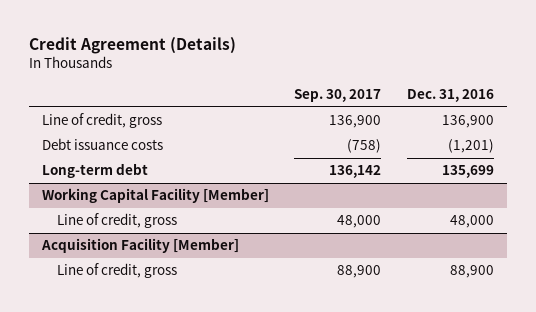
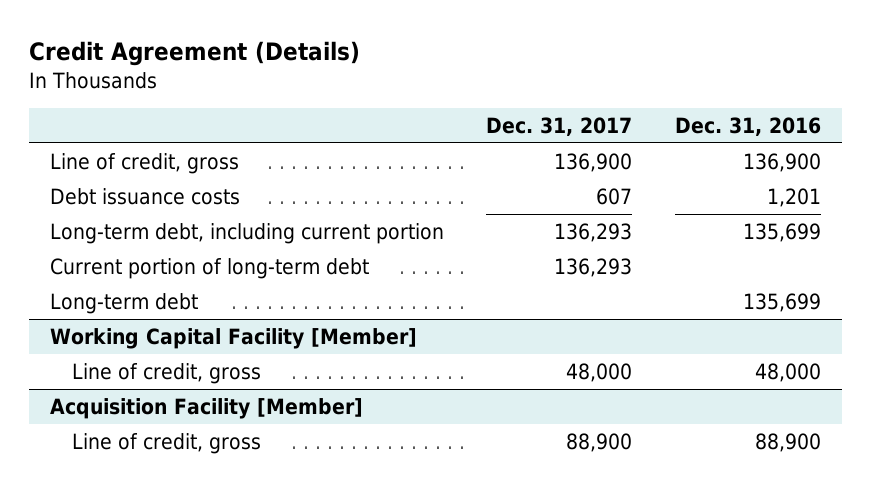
- | Sep. 30, 2017 | Dec. 31, 2016
+ | Dec. 31, 2017 | Dec. 31, 2016
- Debt issuance costs | (758) | (1,201)
+ Debt issuance costs | 607 | 1,201
+ Long-term debt, including current portion | 136,293 | 135,699
+ Current portion of long-term debt | 136,293 |

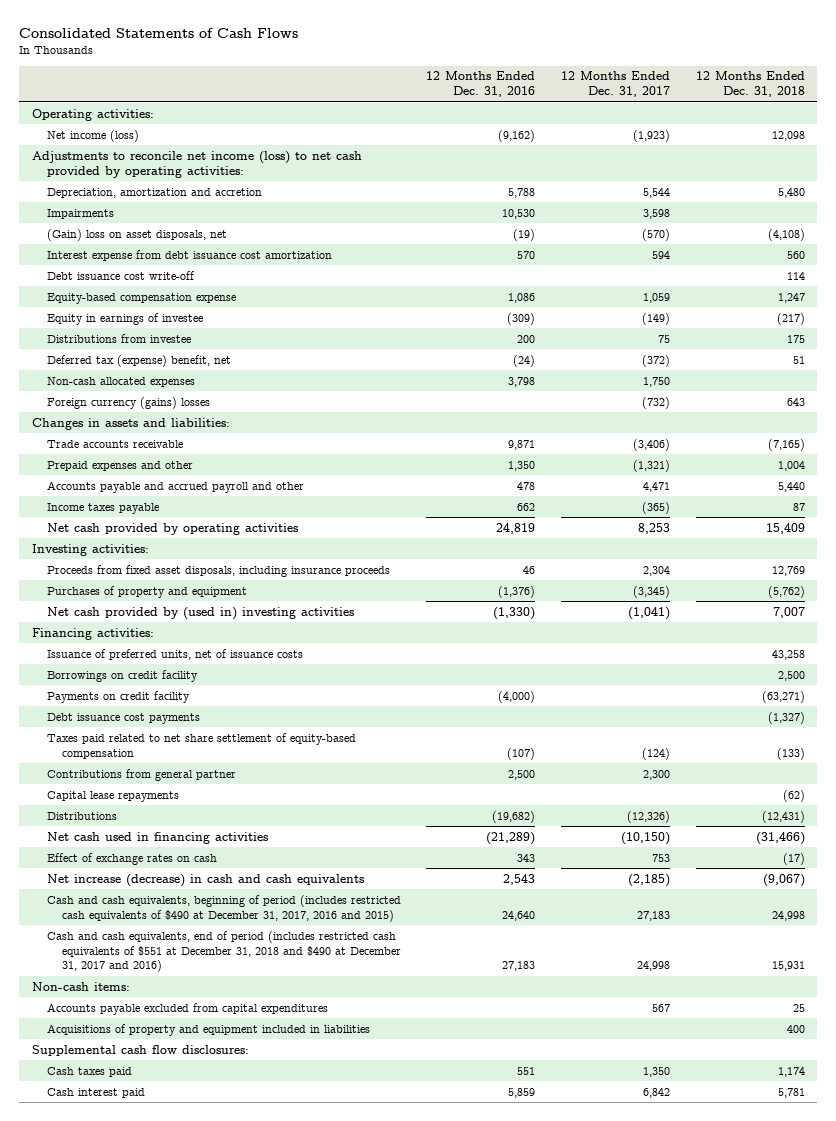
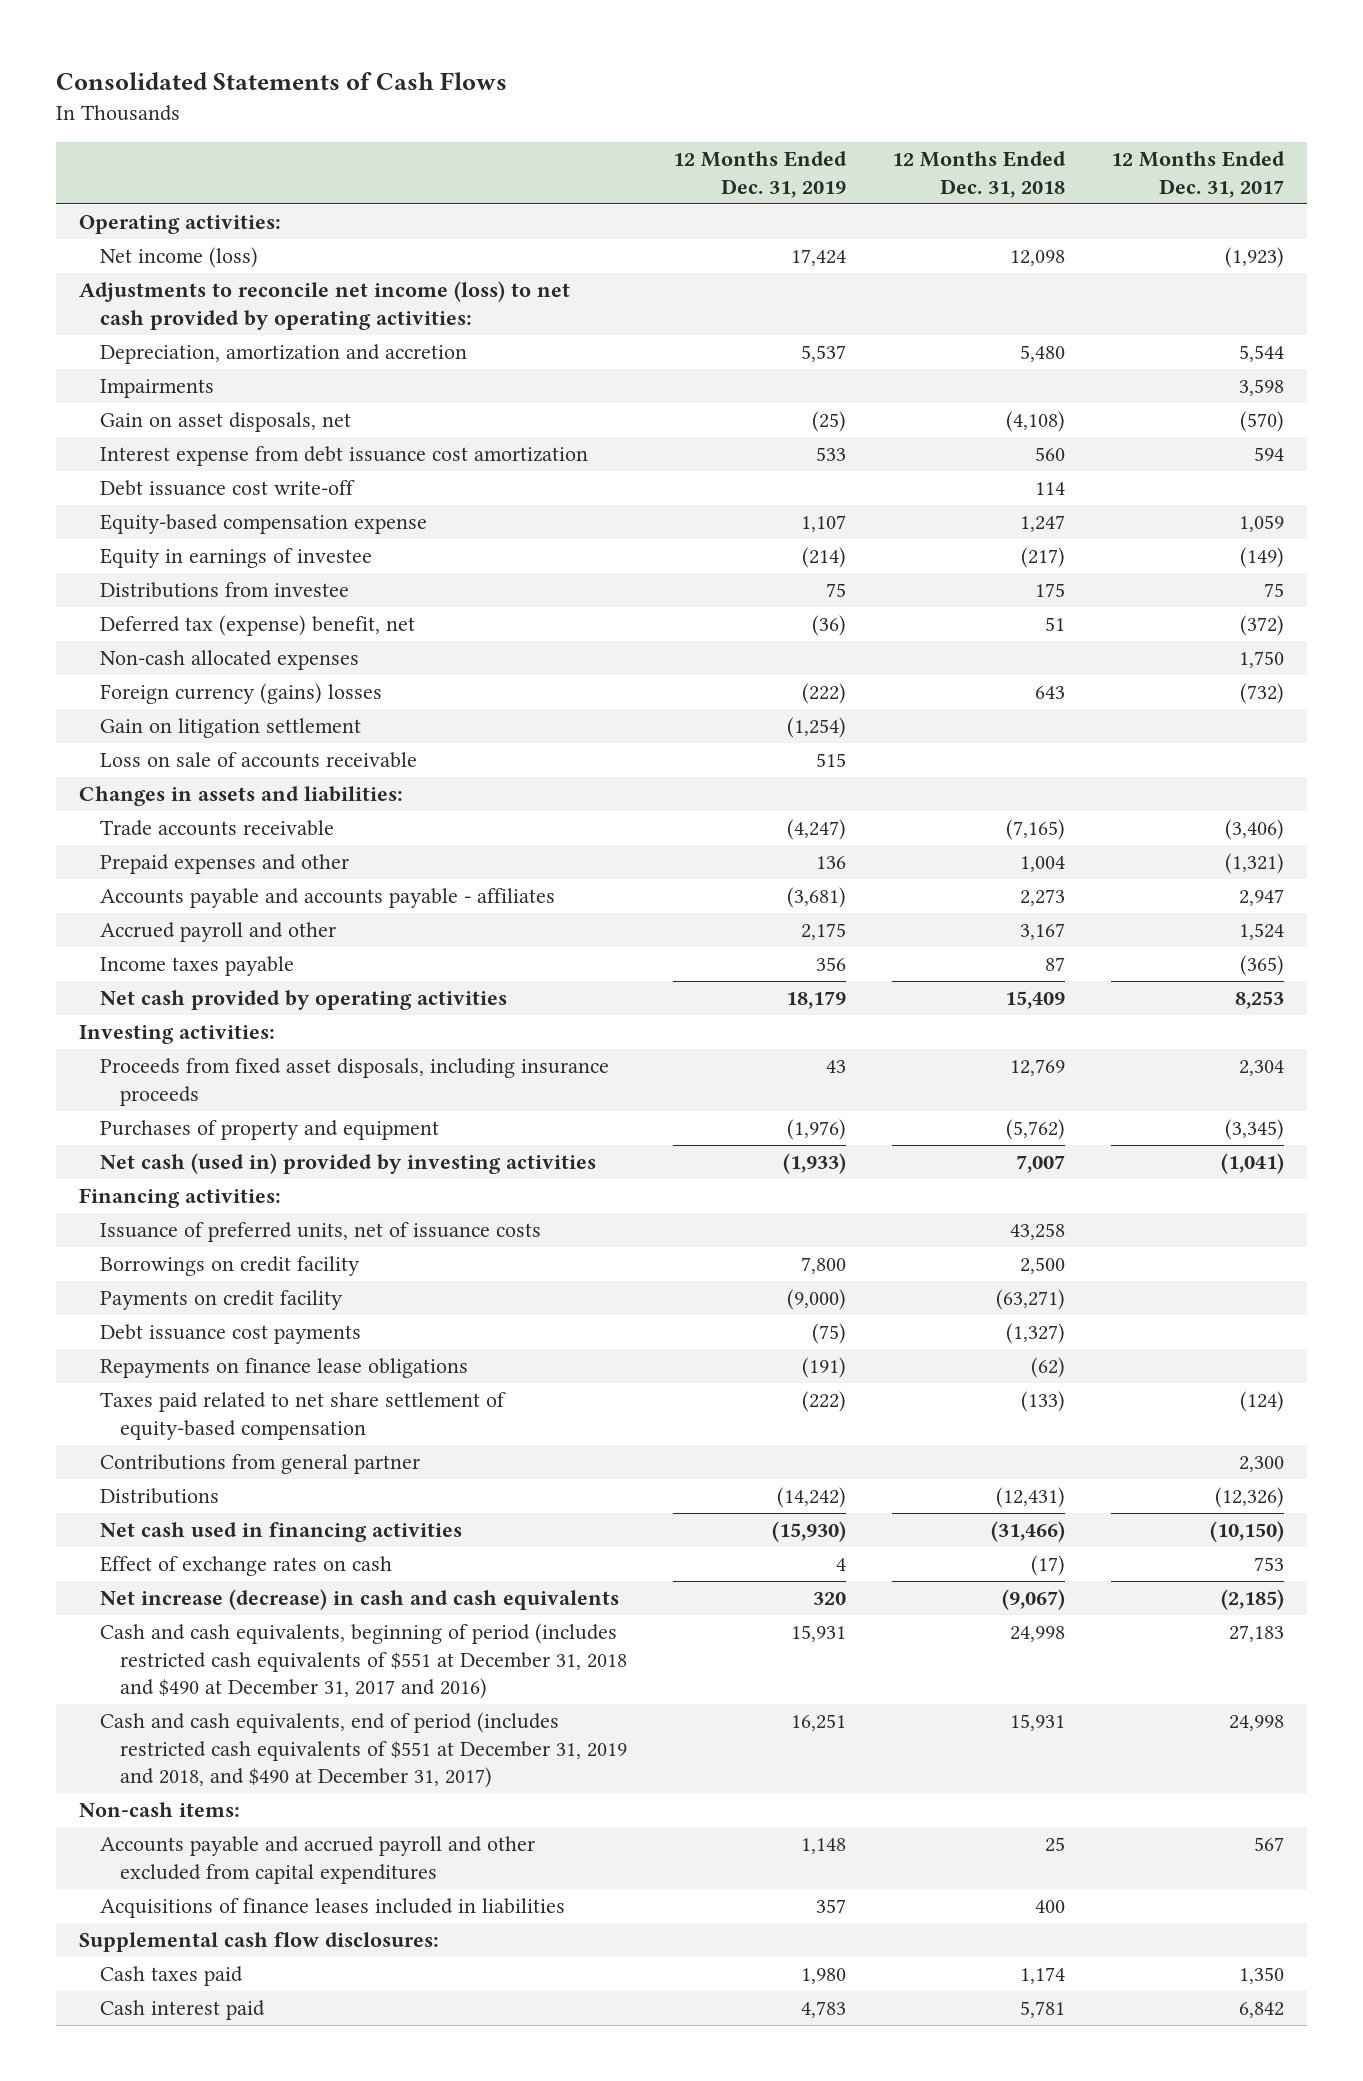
- | 12 Months Ended Dec. 31, 2016 | 12 Months Ended Dec. 31, 2017 | 12 Months Ended Dec. 31, 2018
+ | 12 Months Ended Dec. 31, 2019 | 12 Months Ended Dec. 31, 2018 | 12 Months Ended Dec. 31, 2017
- (Gain) loss on asset disposals, net | (19) | (570) | (4,108)
+ Gain on asset disposals, net | (25) | (4,108) | (570)
+ Gain on litigation settlement | (1,254) | |
+ Loss on sale of accounts receivable | 515 | |
- Accounts payable and accrued payroll and other | 478 | 4,471 | 5,440
+ Accounts payable and accounts payable - affiliates | (3,681) | 2,273 | 2,947
+ Accrued payroll and other | 2,175 | 3,167 | 1,524
- Net cash provided by (used in) investing activities | (1,330) | (1,041) | 7,007
+ Net cash (used in) provided by investing activities | (1,933) | 7,007 | (1,041)
+ Repayments on finance lease obligations | (191) | (62) |
- Capital lease repayments | | | (62)
- Cash and cash equivalents, beginning of period (includes restricted cash equivalents of $490 at December 31, 2017, 2016 and 2015) | 24,640 | 27,183 | 24,998
- Cash and cash equivalents, end of period (includes restricted cash equivalents of $551 at December 31, 2018 and $490 at December 31, 2017 and 2016) | 27,183 | 24,998 | 15,931
+ Cash and cash equivalents, beginning of period (includes restricted cash equivalents of $551 at December 31, 2018 and $490 at December 31, 2017 and 2016) | 15,931 | 24,998 | 27,183
+ Cash and cash equivalents, end of period (includes restricted cash equivalents of $551 at December 31, 2019 and 2018, and $490 at December 31, 2017) | 16,251 | 15,931 | 24,998
- Accounts payable excluded from capital expenditures | | 567 | 25
- Acquisitions of property and equipment included in liabilities | | | 400
+ Accounts payable and accrued payroll and other excluded from capital expenditures | 1,148 | 25 | 567
+ Acquisitions of finance leases included in liabilities | 357 | 400 |

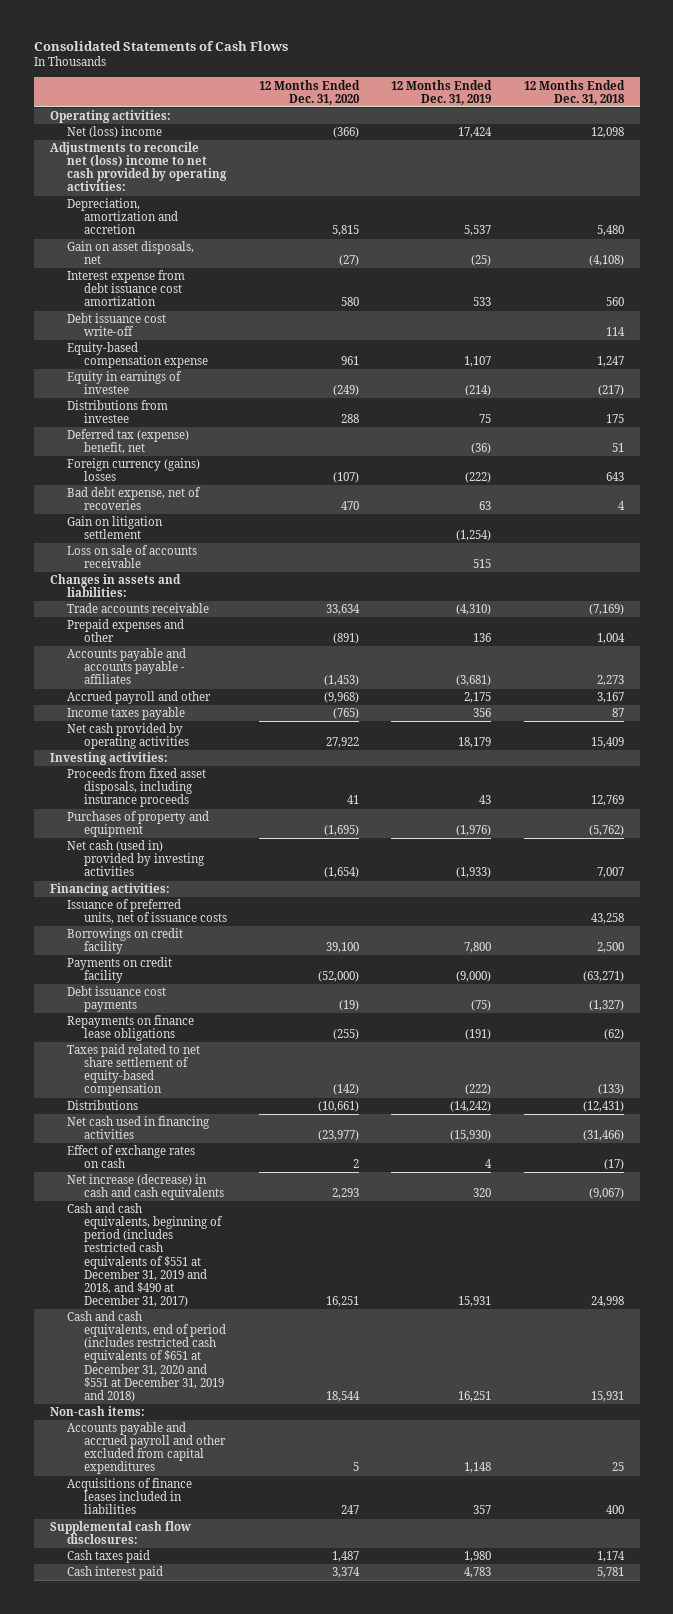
- | 12 Months Ended Dec. 31, 2019 | 12 Months Ended Dec. 31, 2018 | 12 Months Ended Dec. 31, 2017
+ | 12 Months Ended Dec. 31, 2020 | 12 Months Ended Dec. 31, 2019 | 12 Months Ended Dec. 31, 2018
- Net income (loss) | 17,424 | 12,098 | (1,923)
- Adjustments to reconcile net income (loss) to net cash provided by operating activities:
+ Net (loss) income | (366) | 17,424 | 12,098
+ Adjustments to reconcile net (loss) income to net cash provided by operating activities:
- Impairments | | | 3,598
- Non-cash allocated expenses | | | 1,750
+ Bad debt expense, net of recoveries | 470 | 63 | 4
- Trade accounts receivable | (4,247) | (7,165) | (3,406)
+ Trade accounts receivable | 33,634 | (4,310) | (7,169)
- Contributions from general partner | | | 2,300
- Cash and cash equivalents, beginning of period (includes restricted cash equivalents of $551 at December 31, 2018 and $490 at December 31, 2017 and 2016) | 15,931 | 24,998 | 27,183
- Cash and cash equivalents, end of period (includes restricted cash equivalents of $551 at December 31, 2019 and 2018, and $490 at December 31, 2017) | 16,251 | 15,931 | 24,998
+ Cash and cash equivalents, beginning of period (includes restricted cash equivalents of $551 at December 31, 2019 and 2018, and $490 at December 31, 2017) | 16,251 | 15,931 | 24,998
+ Cash and cash equivalents, end of period (includes restricted cash equivalents of $651 at December 31, 2020 and $551 at December 31, 2019 and 2018) | 18,544 | 16,251 | 15,931

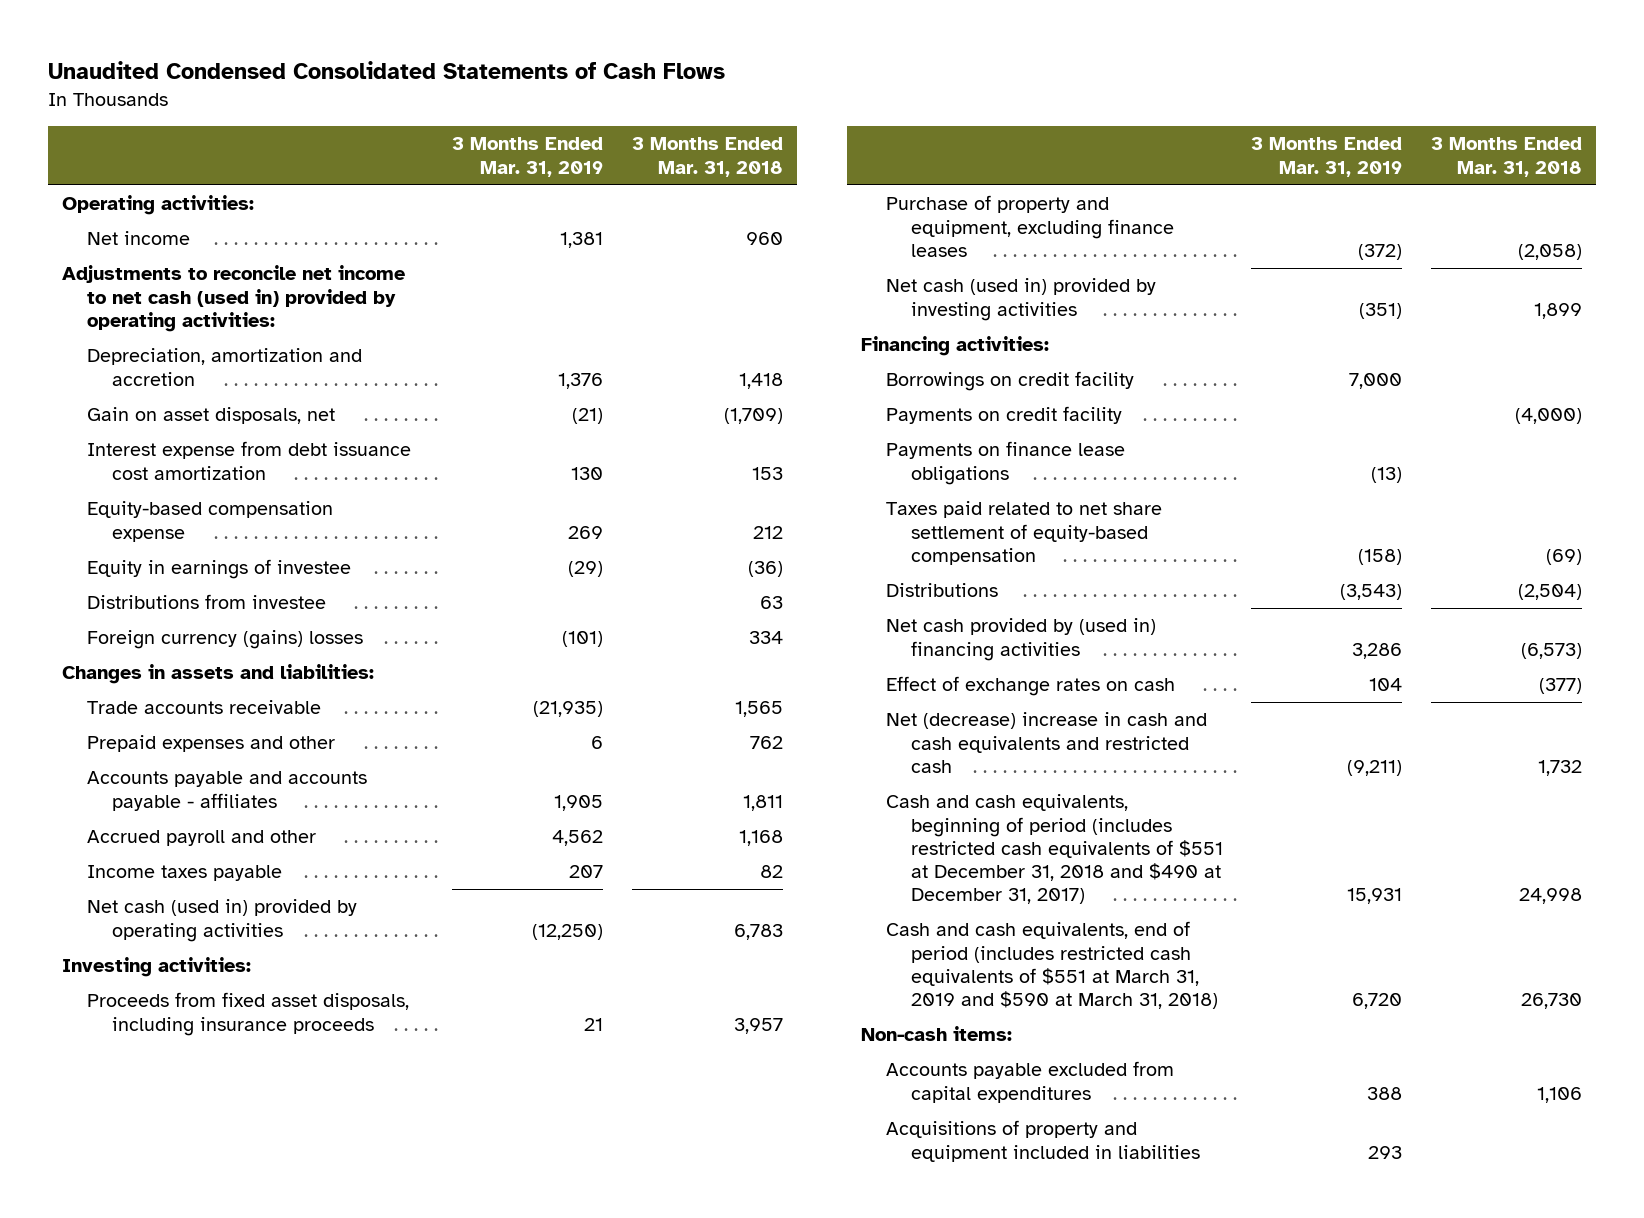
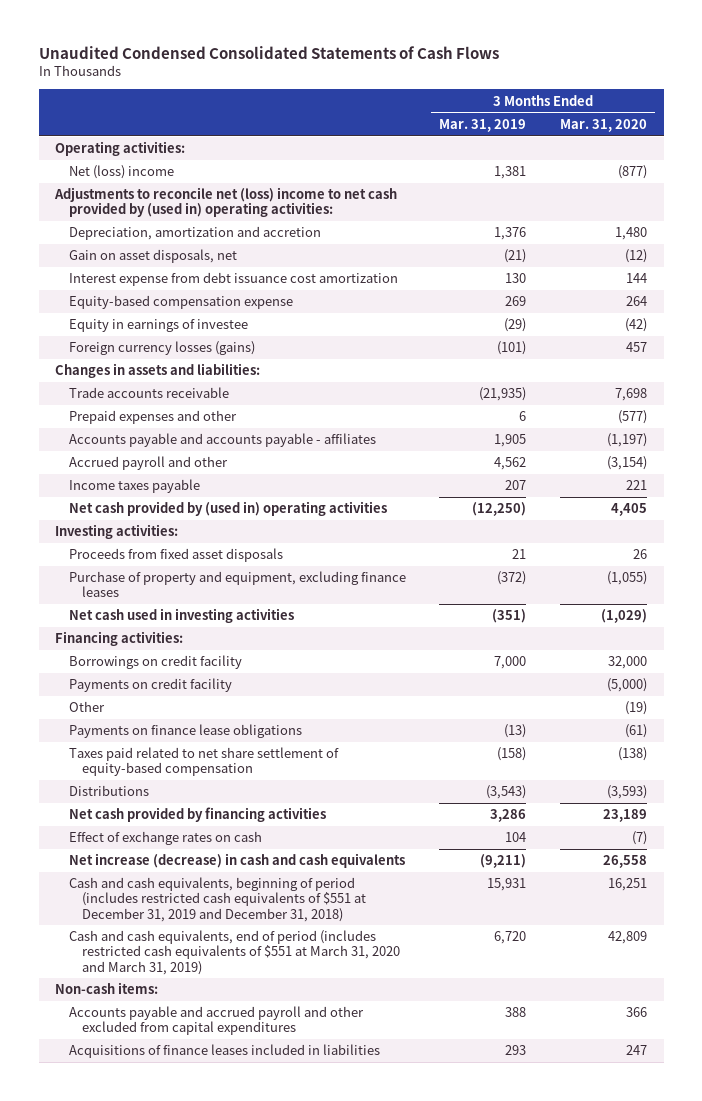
- | 3 Months Ended Mar. 31, 2019 | 3 Months Ended Mar. 31, 2018
+ | 3 Months Ended Mar. 31, 2019 | 3 Months Ended Mar. 31, 2020
- Net income | 1,381 | 960
- Adjustments to reconcile net income to net cash (used in) provided by operating activities:
+ Net (loss) income | 1,381 | (877)
+ Adjustments to reconcile net (loss) income to net cash provided by (used in) operating activities:
- Distributions from investee | | 63
- Foreign currency (gains) losses | (101) | 334
+ Foreign currency losses (gains) | (101) | 457
- Net cash (used in) provided by operating activities | (12,250) | 6,783
+ Net cash provided by (used in) operating activities | (12,250) | 4,405
- Proceeds from fixed asset disposals, including insurance proceeds | 21 | 3,957
+ Proceeds from fixed asset disposals | 21 | 26
- Net cash (used in) provided by investing activities | (351) | 1,899
+ Net cash used in investing activities | (351) | (1,029)
+ Other | | (19)
- Net cash provided by (used in) financing activities | 3,286 | (6,573)
+ Net cash provided by financing activities | 3,286 | 23,189
- Net (decrease) increase in cash and cash equivalents and restricted cash | (9,211) | 1,732
- Cash and cash equivalents, beginning of period (includes restricted cash equivalents of $551 at December 31, 2018 and $490 at December 31, 2017) | 15,931 | 24,998
- Cash and cash equivalents, end of period (includes restricted cash equivalents of $551 at March 31, 2019 and $590 at March 31, 2018) | 6,720 | 26,730
+ Net increase (decrease) in cash and cash equivalents | (9,211) | 26,558
+ Cash and cash equivalents, beginning of period (includes restricted cash equivalents of $551 at December 31, 2019 and December 31, 2018) | 15,931 | 16,251
+ Cash and cash equivalents, end of period (includes restricted cash equivalents of $551 at March 31, 2020 and March 31, 2019) | 6,720 | 42,809
- Accounts payable excluded from capital expenditures | 388 | 1,106
- Acquisitions of property and equipment included in liabilities | 293 |
+ Accounts payable and accrued payroll and other excluded from capital expenditures | 388 | 366
+ Acquisitions of finance leases included in liabilities | 293 | 247

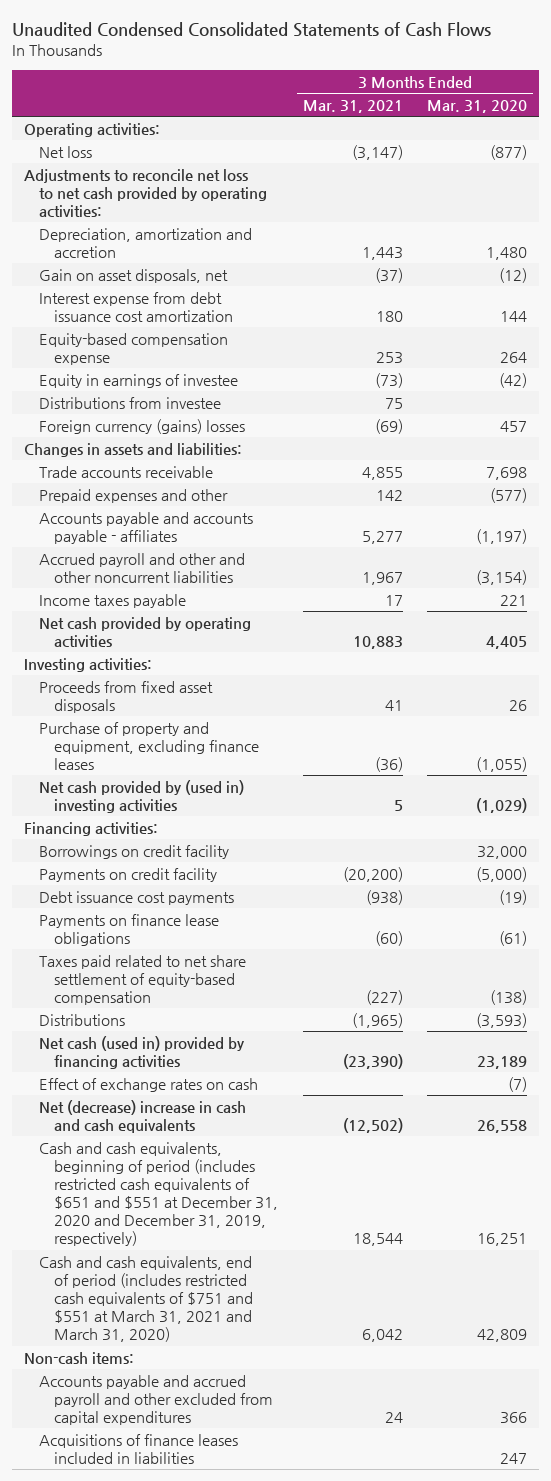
- | 3 Months Ended Mar. 31, 2019 | 3 Months Ended Mar. 31, 2020
+ | 3 Months Ended Mar. 31, 2021 | 3 Months Ended Mar. 31, 2020
- Net (loss) income | 1,381 | (877)
- Adjustments to reconcile net (loss) income to net cash provided by (used in) operating activities:
+ Net loss | (3,147) | (877)
+ Adjustments to reconcile net loss to net cash provided by operating activities:
- Foreign currency losses (gains) | (101) | 457
+ Distributions from investee | 75 |
+ Foreign currency (gains) losses | (69) | 457
- Accrued payroll and other | 4,562 | (3,154)
+ Accrued payroll and other and other noncurrent liabilities | 1,967 | (3,154)
- Net cash provided by (used in) operating activities | (12,250) | 4,405
+ Net cash provided by operating activities | 10,883 | 4,405
- Net cash used in investing activities | (351) | (1,029)
+ Net cash provided by (used in) investing activities | 5 | (1,029)
- Other | | (19)
+ Debt issuance cost payments | (938) | (19)
- Net cash provided by financing activities | 3,286 | 23,189
+ Net cash (used in) provided by financing activities | (23,390) | 23,189
- Net increase (decrease) in cash and cash equivalents | (9,211) | 26,558
- Cash and cash equivalents, beginning of period (includes restricted cash equivalents of $551 at December 31, 2019 and December 31, 2018) | 15,931 | 16,251
- Cash and cash equivalents, end of period (includes restricted cash equivalents of $551 at March 31, 2020 and March 31, 2019) | 6,720 | 42,809
+ Net (decrease) increase in cash and cash equivalents | (12,502) | 26,558
+ Cash and cash equivalents, beginning of period (includes restricted cash equivalents of $651 and $551 at December 31, 2020 and December 31, 2019, respectively) | 18,544 | 16,251
+ Cash and cash equivalents, end of period (includes restricted cash equivalents of $751 and $551 at March 31, 2021 and March 31, 2020) | 6,042 | 42,809

